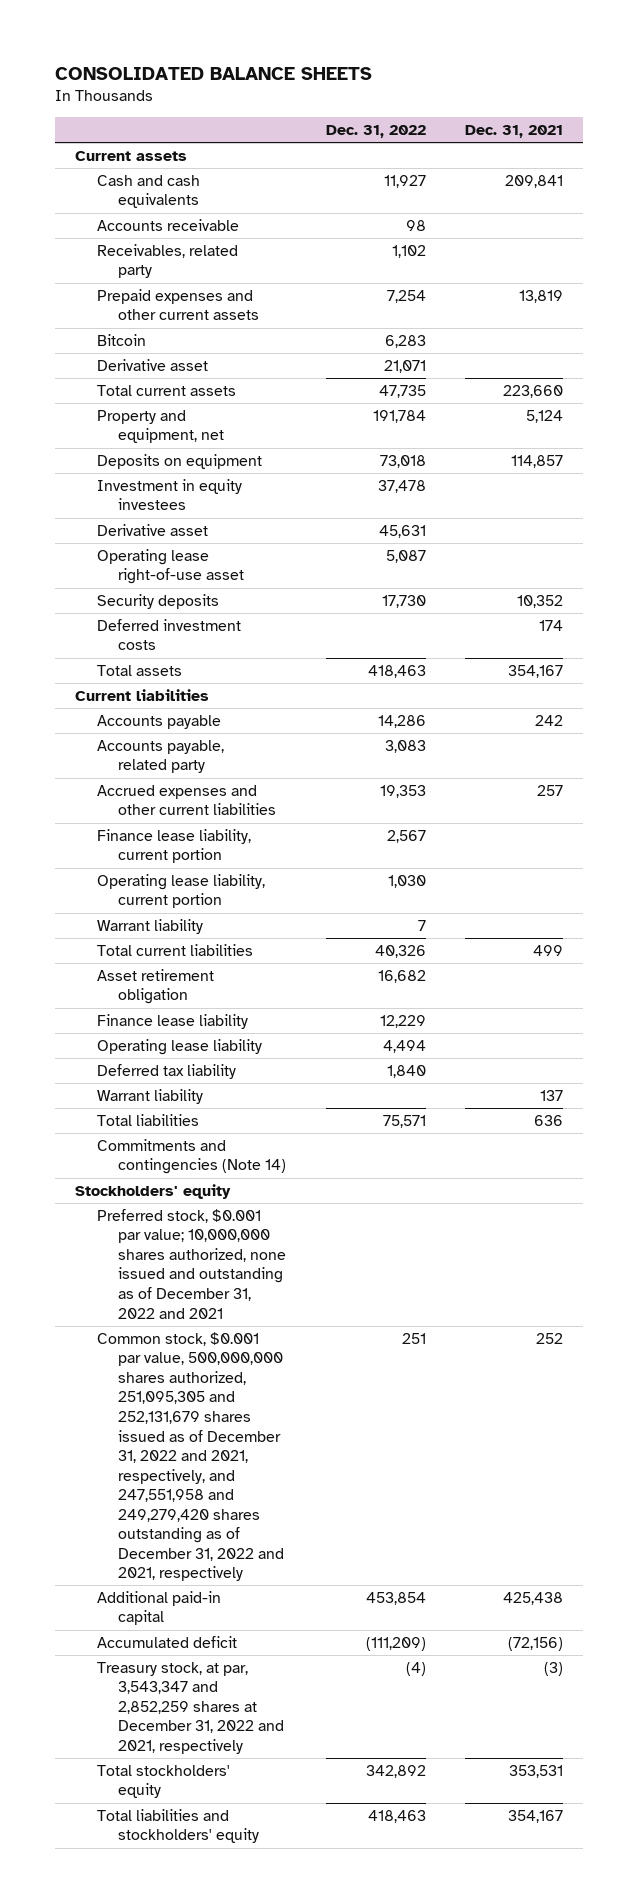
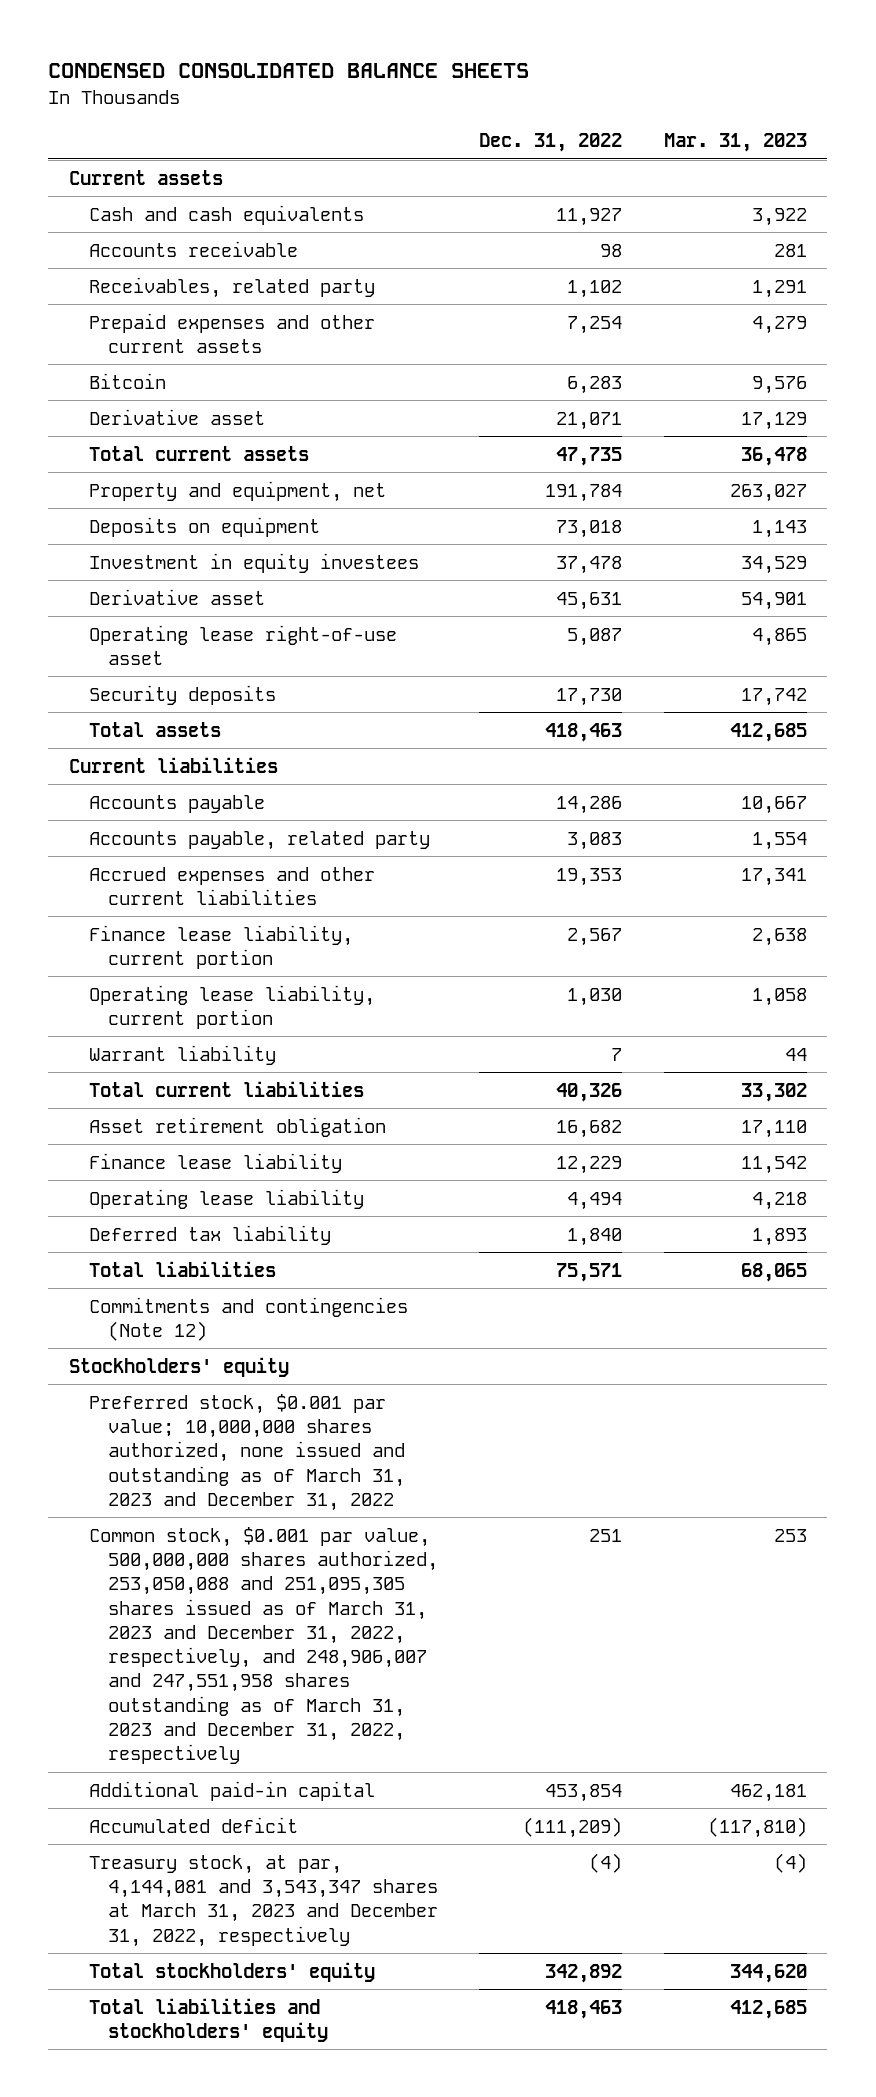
- CONSOLIDATED BALANCE SHEETS
+ CONDENSED CONSOLIDATED BALANCE SHEETS
- | Dec. 31, 2022 | Dec. 31, 2021
+ | Dec. 31, 2022 | Mar. 31, 2023
- Deferred investment costs | | 174
- Warrant liability | | 137
- Commitments and contingencies (Note 14)
+ Commitments and contingencies (Note 12)
- Preferred stock, $0.001 par value; 10,000,000 shares authorized, none issued and outstanding as of December 31, 2022 and 2021
- Common stock, $0.001 par value, 500,000,000 shares authorized, 251,095,305 and 252,131,679 shares issued as of December 31, 2022 and 2021, respectively, and 247,551,958 and 249,279,420 shares outstanding as of December 31, 2022 and 2021, respectively | 251 | 252
+ Preferred stock, $0.001 par value; 10,000,000 shares authorized, none issued and outstanding as of March 31, 2023 and December 31, 2022
+ Common stock, $0.001 par value, 500,000,000 shares authorized, 253,050,088 and 251,095,305 shares issued as of March 31, 2023 and December 31, 2022, respectively, and 248,906,007 and 247,551,958 shares outstanding as of March 31, 2023 and December 31, 2022, respectively | 251 | 253
- Treasury stock, at par, 3,543,347 and 2,852,259 shares at December 31, 2022 and 2021, respectively | (4) | (3)
+ Treasury stock, at par, 4,144,081 and 3,543,347 shares at March 31, 2023 and December 31, 2022, respectively | (4) | (4)

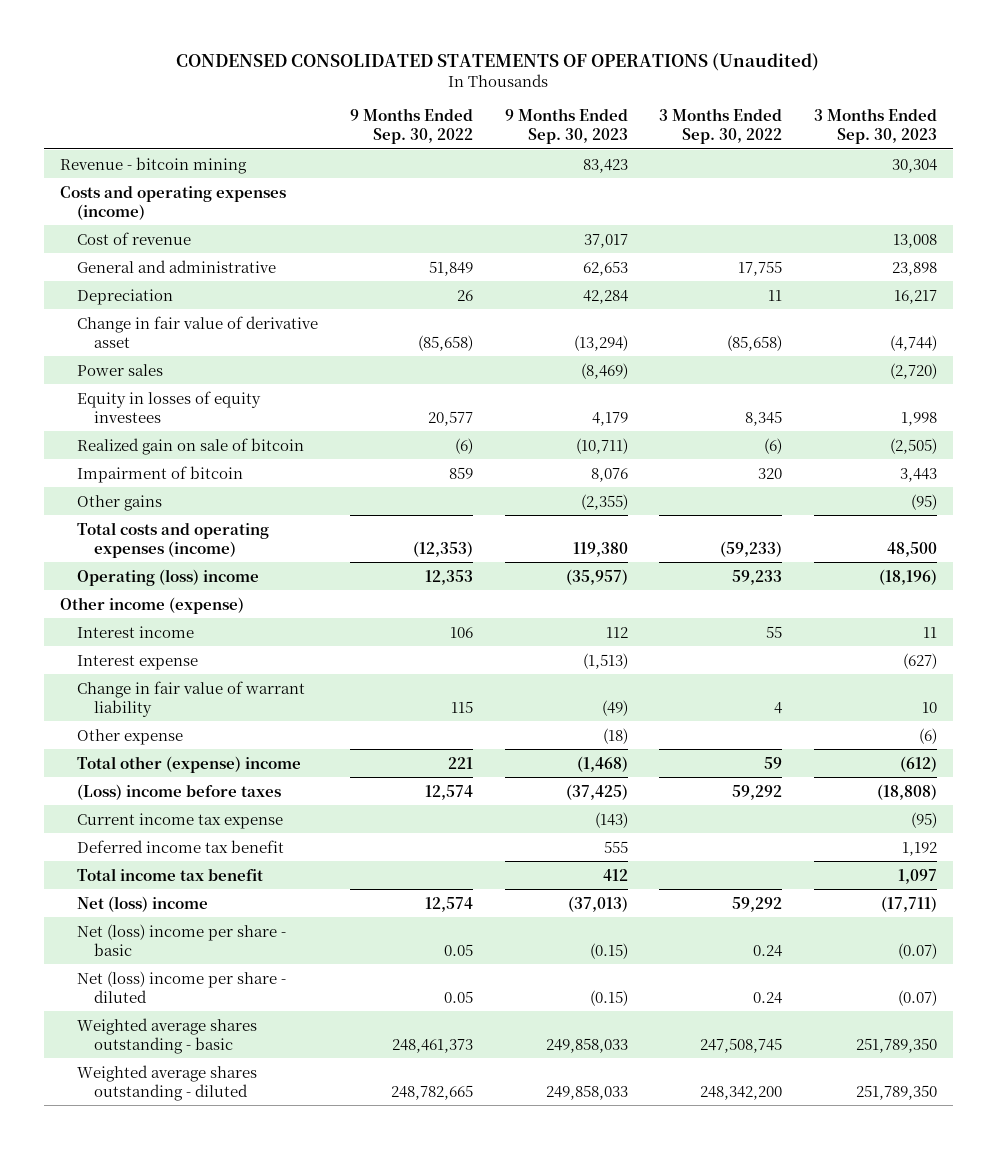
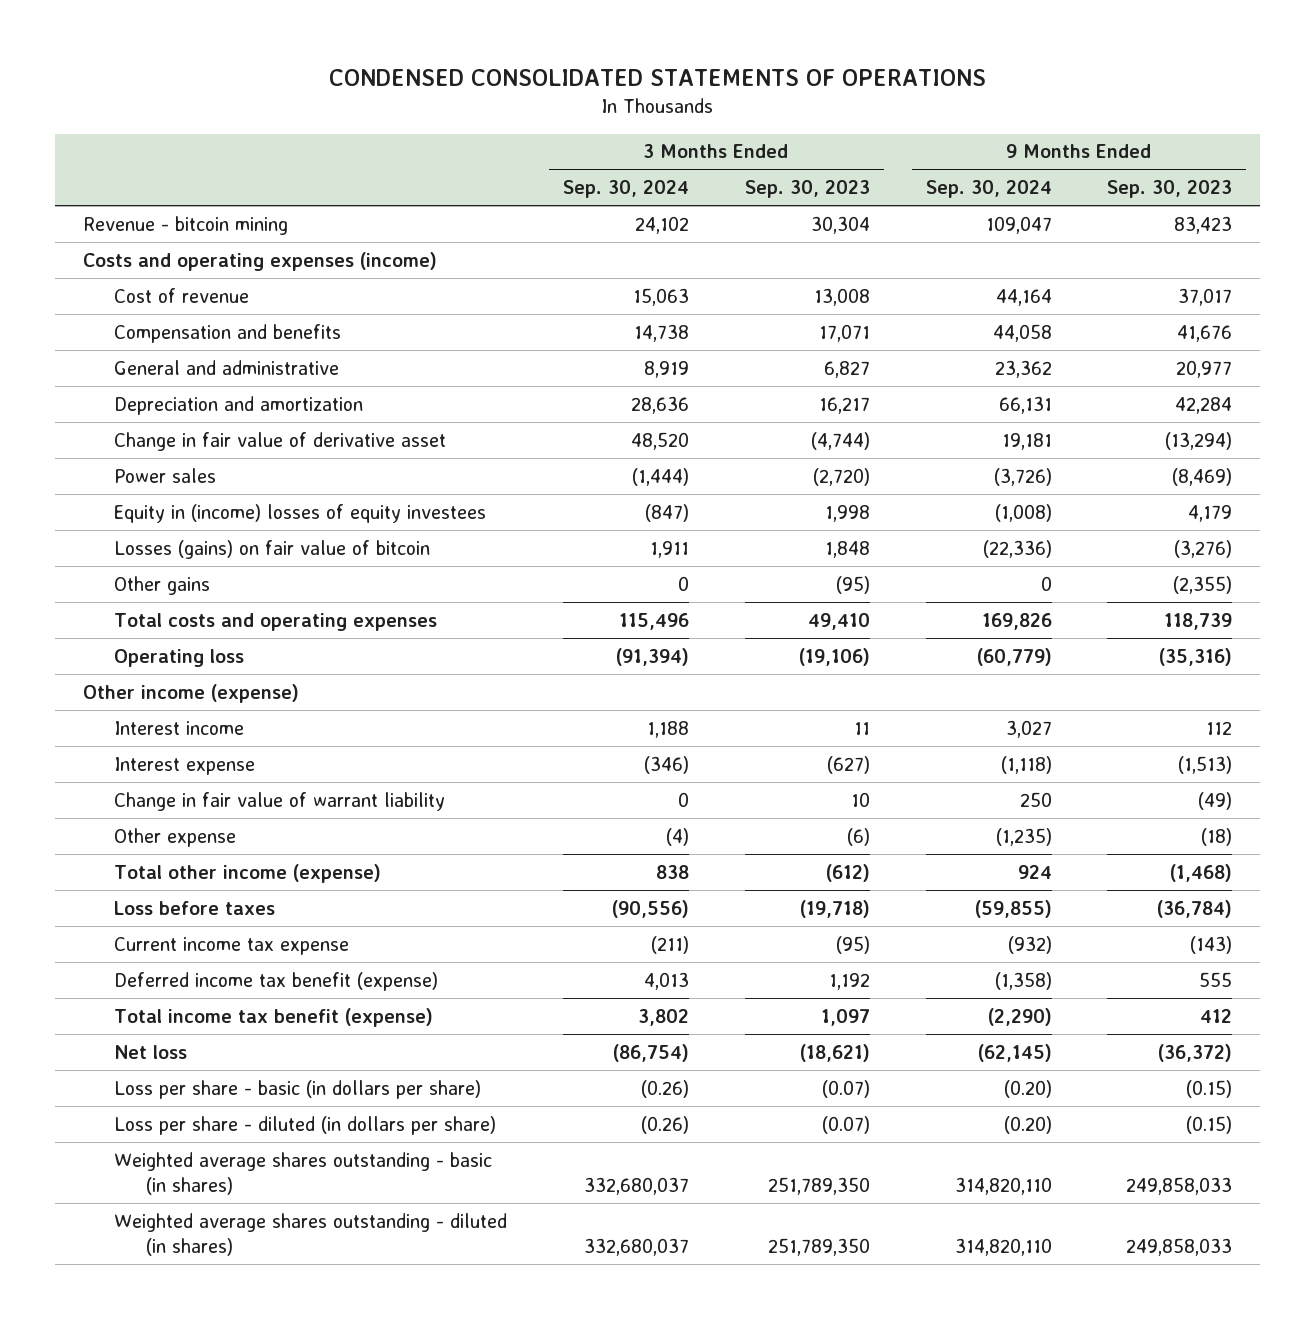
- CONDENSED CONSOLIDATED STATEMENTS OF OPERATIONS (Unaudited)
+ CONDENSED CONSOLIDATED STATEMENTS OF OPERATIONS
- | 9 Months Ended Sep. 30, 2022 | 9 Months Ended Sep. 30, 2023 | 3 Months Ended Sep. 30, 2022 | 3 Months Ended Sep. 30, 2023
+ | 3 Months Ended Sep. 30, 2024 | 3 Months Ended Sep. 30, 2023 | 9 Months Ended Sep. 30, 2024 | 9 Months Ended Sep. 30, 2023
- General and administrative | 51,849 | 62,653 | 17,755 | 23,898
- Depreciation | 26 | 42,284 | 11 | 16,217
+ Compensation and benefits | 14,738 | 17,071 | 44,058 | 41,676
+ General and administrative | 8,919 | 6,827 | 23,362 | 20,977
+ Depreciation and amortization | 28,636 | 16,217 | 66,131 | 42,284
- Equity in losses of equity investees | 20,577 | 4,179 | 8,345 | 1,998
- Realized gain on sale of bitcoin | (6) | (10,711) | (6) | (2,505)
- Impairment of bitcoin | 859 | 8,076 | 320 | 3,443
+ Equity in (income) losses of equity investees | (847) | 1,998 | (1,008) | 4,179
+ Losses (gains) on fair value of bitcoin | 1,911 | 1,848 | (22,336) | (3,276)
- Total costs and operating expenses (income) | (12,353) | 119,380 | (59,233) | 48,500
- Operating (loss) income | 12,353 | (35,957) | 59,233 | (18,196)
+ Total costs and operating expenses | 115,496 | 49,410 | 169,826 | 118,739
+ Operating loss | (91,394) | (19,106) | (60,779) | (35,316)
- Total other (expense) income | 221 | (1,468) | 59 | (612)
- (Loss) income before taxes | 12,574 | (37,425) | 59,292 | (18,808)
+ Total other income (expense) | 838 | (612) | 924 | (1,468)
+ Loss before taxes | (90,556) | (19,718) | (59,855) | (36,784)
- Deferred income tax benefit | | 555 | | 1,192
- Total income tax benefit | | 412 | | 1,097
- Net (loss) income | 12,574 | (37,013) | 59,292 | (17,711)
- Net (loss) income per share - basic | 0.05 | (0.15) | 0.24 | (0.07)
- Net (loss) income per share - diluted | 0.05 | (0.15) | 0.24 | (0.07)
- Weighted average shares outstanding - basic | 248,461,373 | 249,858,033 | 247,508,745 | 251,789,350
- Weighted average shares outstanding - diluted | 248,782,665 | 249,858,033 | 248,342,200 | 251,789,350
+ Deferred income tax benefit (expense) | 4,013 | 1,192 | (1,358) | 555
+ Total income tax benefit (expense) | 3,802 | 1,097 | (2,290) | 412
+ Net loss | (86,754) | (18,621) | (62,145) | (36,372)
+ Loss per share - basic (in dollars per share) | (0.26) | (0.07) | (0.20) | (0.15)
+ Loss per share - diluted (in dollars per share) | (0.26) | (0.07) | (0.20) | (0.15)
+ Weighted average shares outstanding - basic (in shares) | 332,680,037 | 251,789,350 | 314,820,110 | 249,858,033
+ Weighted average shares outstanding - diluted (in shares) | 332,680,037 | 251,789,350 | 314,820,110 | 249,858,033

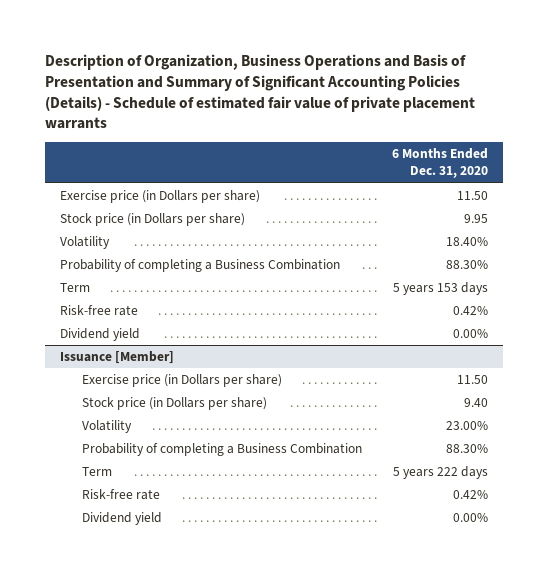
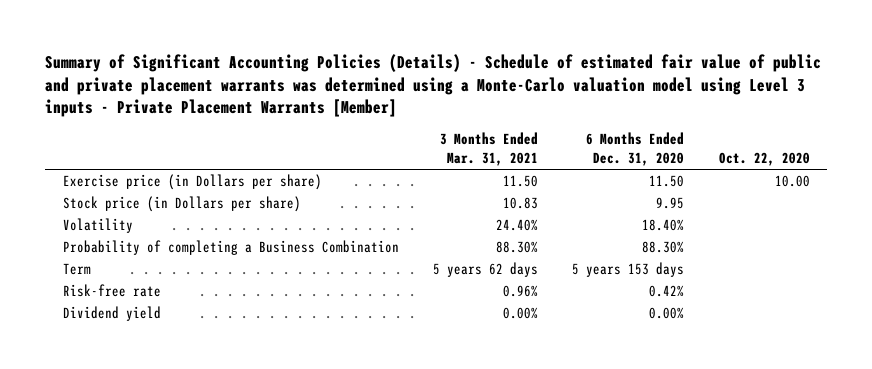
- Description of Organization, Business Operations and Basis of Presentation and Summary of Significant Accounting Policies (Details) - Schedule of estimated fair value of private placement warrants
+ Summary of Significant Accounting Policies (Details) - Schedule of estimated fair value of public and private placement warrants was determined using a Monte-Carlo valuation model using Level 3 inputs - Private Placement Warrants [Member]
- | 6 Months Ended Dec. 31, 2020
+ | 3 Months Ended Mar. 31, 2021 | 6 Months Ended Dec. 31, 2020 | Oct. 22, 2020
- Issuance [Member]
- Exercise price (in Dollars per share) | 11.50
- Stock price (in Dollars per share) | 9.40
- Volatility | 23.00%
- Probability of completing a Business Combination | 88.30%
- Term | 5 years 222 days
- Risk-free rate | 0.42%
- Dividend yield | 0.00%

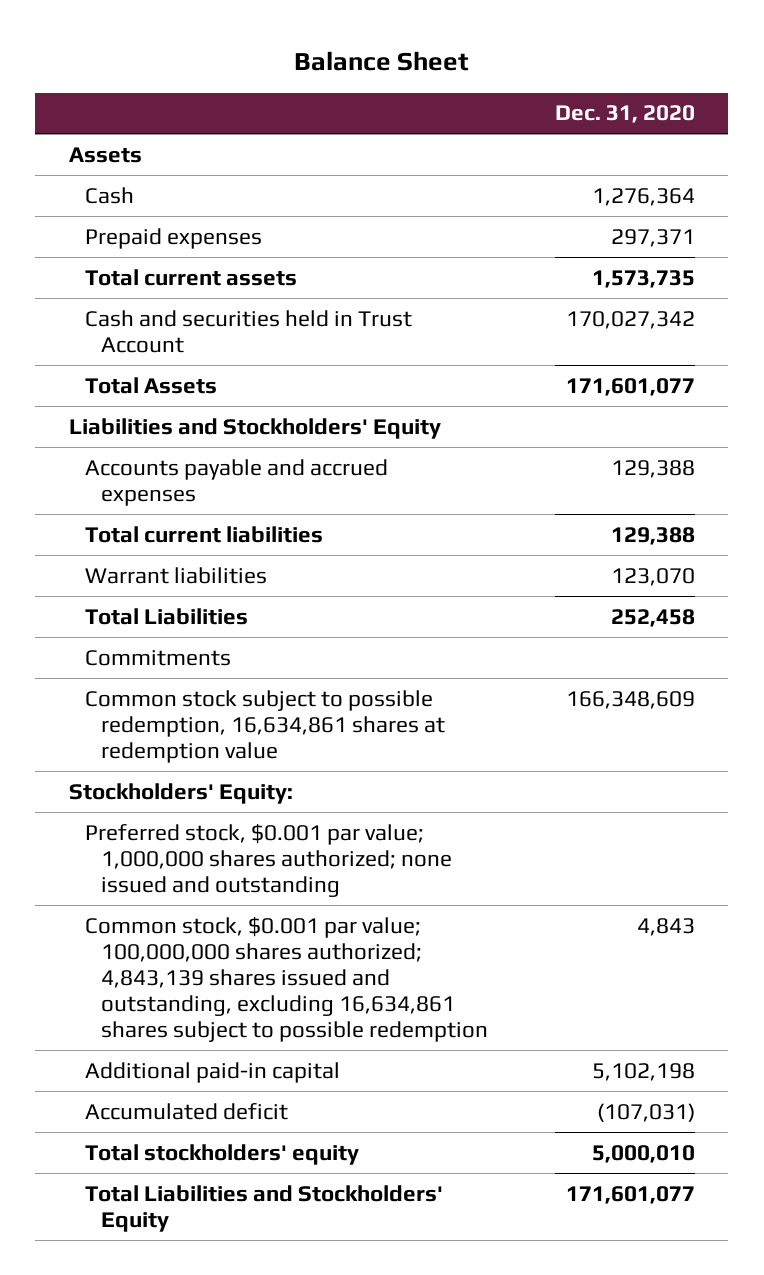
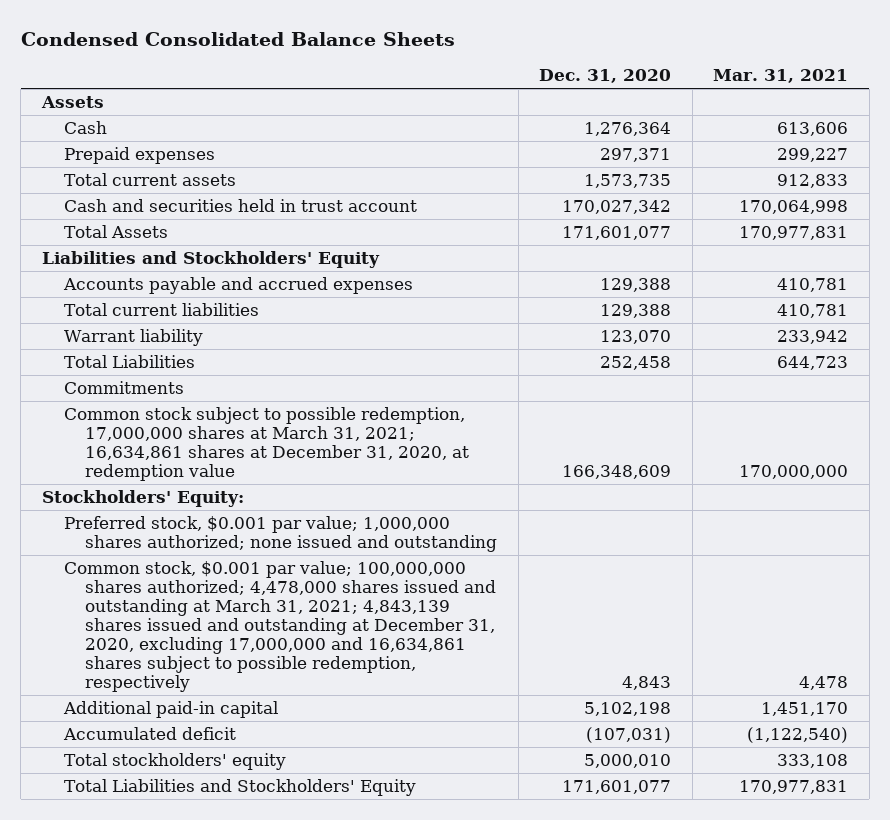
- Balance Sheet
+ Condensed Consolidated Balance Sheets
- | Dec. 31, 2020
+ | Dec. 31, 2020 | Mar. 31, 2021
- Cash and securities held in Trust Account | 170,027,342
+ Cash and securities held in trust account | 170,027,342 | 170,064,998
- Warrant liabilities | 123,070
+ Warrant liability | 123,070 | 233,942
- Common stock subject to possible redemption, 16,634,861 shares at redemption value | 166,348,609
+ Common stock subject to possible redemption, 17,000,000 shares at March 31, 2021; 16,634,861 shares at December 31, 2020, at redemption value | 166,348,609 | 170,000,000
- Common stock, $0.001 par value; 100,000,000 shares authorized; 4,843,139 shares issued and outstanding, excluding 16,634,861 shares subject to possible redemption | 4,843
+ Common stock, $0.001 par value; 100,000,000 shares authorized; 4,478,000 shares issued and outstanding at March 31, 2021; 4,843,139 shares issued and outstanding at December 31, 2020, excluding 17,000,000 and 16,634,861 shares subject to possible redemption, respectively | 4,843 | 4,478

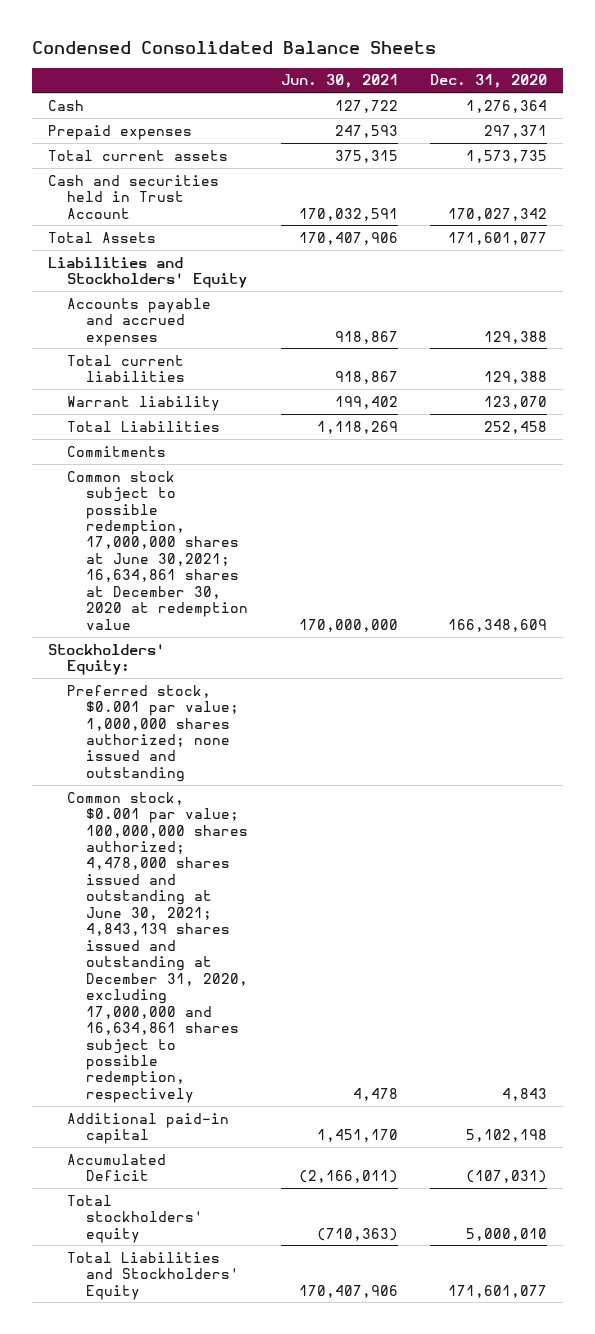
- | Dec. 31, 2020 | Mar. 31, 2021
+ | Jun. 30, 2021 | Dec. 31, 2020
- Assets
- Cash and securities held in trust account | 170,027,342 | 170,064,998
+ Cash and securities held in Trust Account | 170,032,591 | 170,027,342
- Common stock subject to possible redemption, 17,000,000 shares at March 31, 2021; 16,634,861 shares at December 31, 2020, at redemption value | 166,348,609 | 170,000,000
+ Common stock subject to possible redemption, 17,000,000 shares at June 30,2021; 16,634,861 shares at December 30, 2020 at redemption value | 170,000,000 | 166,348,609
- Common stock, $0.001 par value; 100,000,000 shares authorized; 4,478,000 shares issued and outstanding at March 31, 2021; 4,843,139 shares issued and outstanding at December 31, 2020, excluding 17,000,000 and 16,634,861 shares subject to possible redemption, respectively | 4,843 | 4,478
+ Common stock, $0.001 par value; 100,000,000 shares authorized; 4,478,000 shares issued and outstanding at June 30, 2021; 4,843,139 shares issued and outstanding at December 31, 2020, excluding 17,000,000 and 16,634,861 shares subject to possible redemption, respectively | 4,478 | 4,843
- Accumulated deficit | (107,031) | (1,122,540)
+ Accumulated Deficit | (2,166,011) | (107,031)

